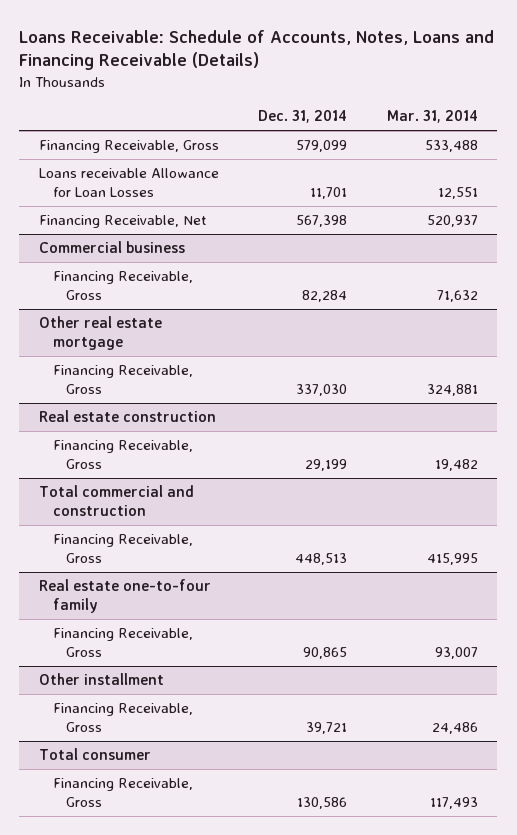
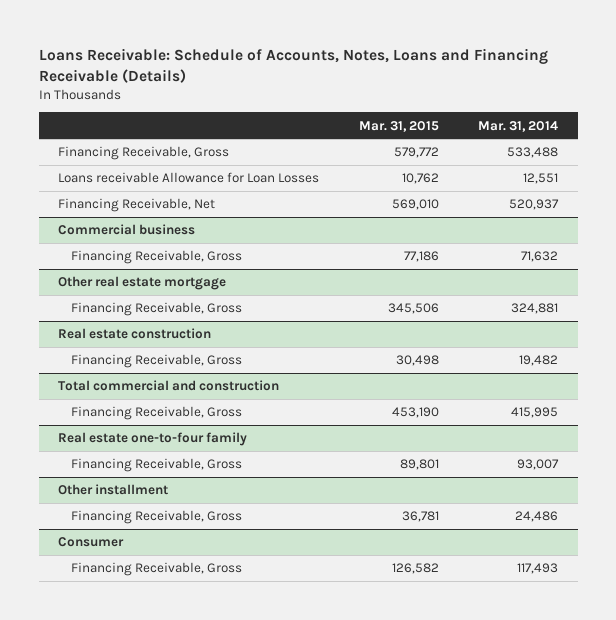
- | Dec. 31, 2014 | Mar. 31, 2014
+ | Mar. 31, 2015 | Mar. 31, 2014
- Total consumer
+ Consumer

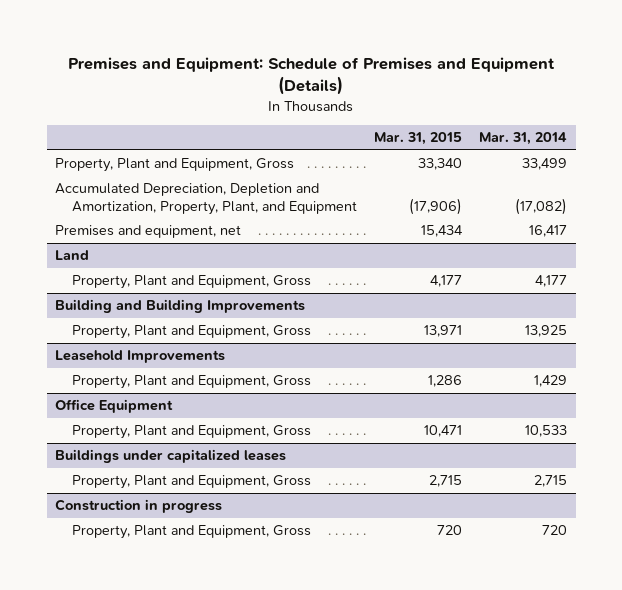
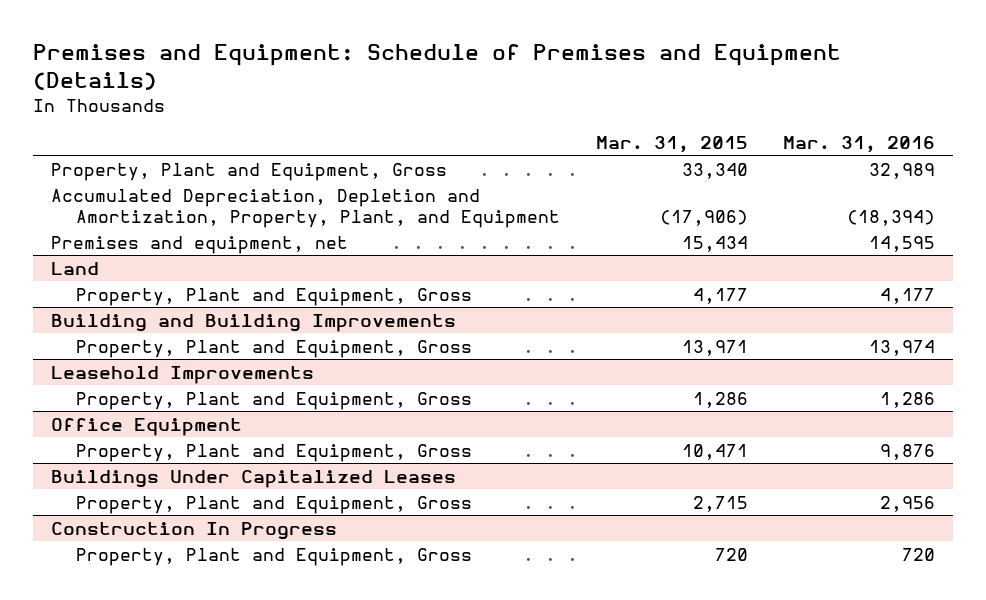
- | Mar. 31, 2015 | Mar. 31, 2014
+ | Mar. 31, 2015 | Mar. 31, 2016
- Buildings under capitalized leases
+ Buildings Under Capitalized Leases
- Construction in progress
+ Construction In Progress

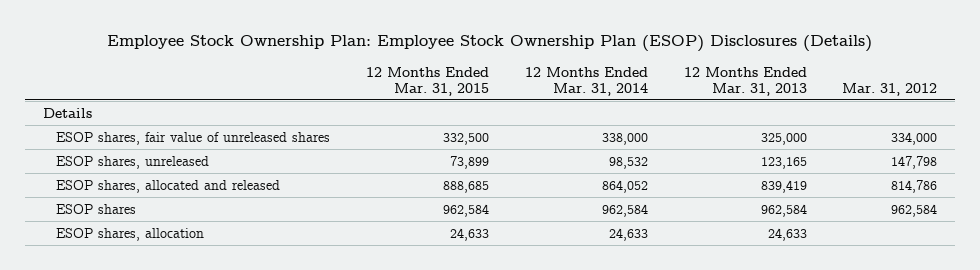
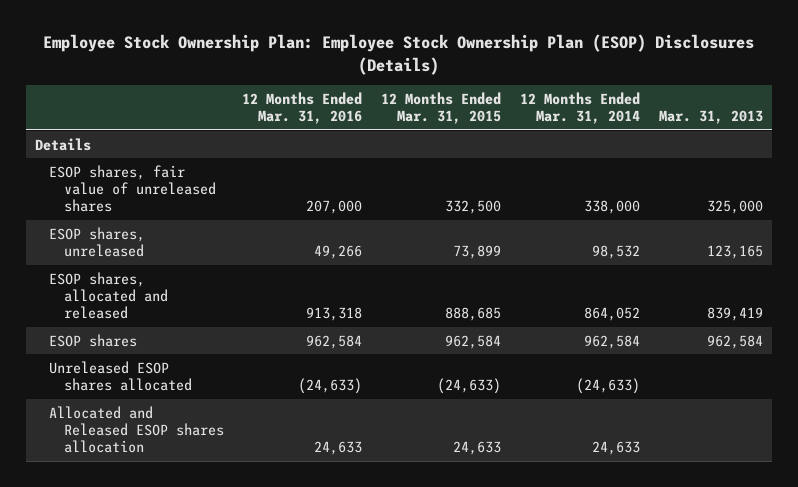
- | 12 Months Ended Mar. 31, 2015 | 12 Months Ended Mar. 31, 2014 | 12 Months Ended Mar. 31, 2013 | Mar. 31, 2012
+ | 12 Months Ended Mar. 31, 2016 | 12 Months Ended Mar. 31, 2015 | 12 Months Ended Mar. 31, 2014 | Mar. 31, 2013
- ESOP shares, allocation | 24,633 | 24,633 | 24,633 |
+ Unreleased ESOP shares allocated | (24,633) | (24,633) | (24,633) |
+ Allocated and Released ESOP shares allocation | 24,633 | 24,633 | 24,633 |

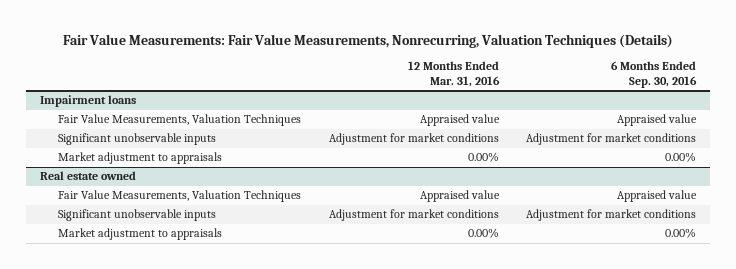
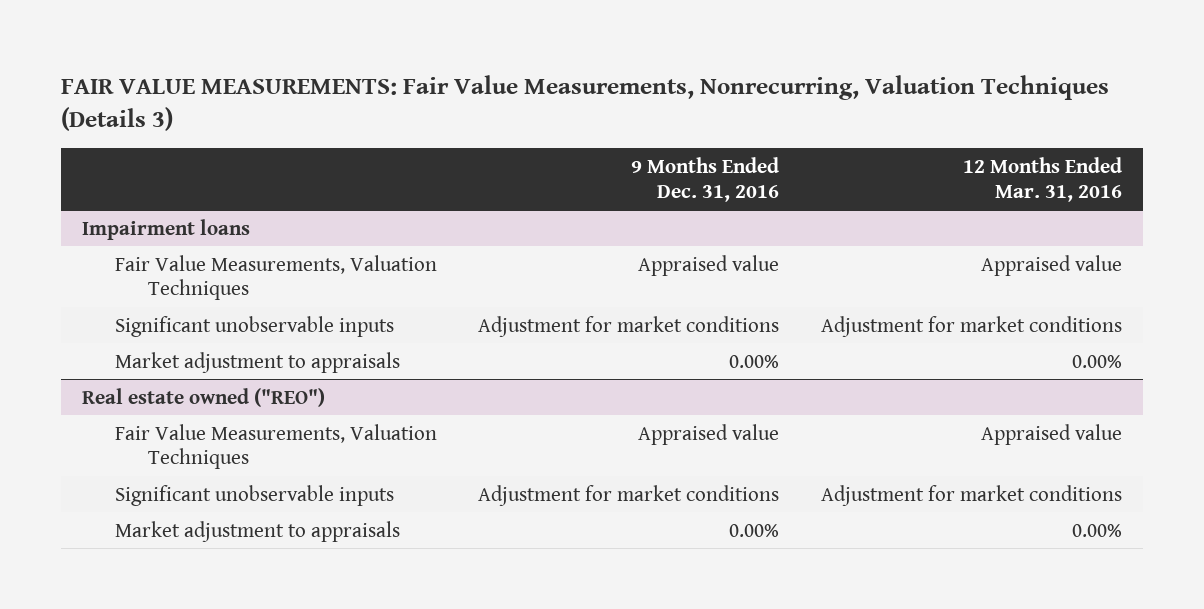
- Fair Value Measurements: Fair Value Measurements, Nonrecurring, Valuation Techniques (Details)
+ FAIR VALUE MEASUREMENTS: Fair Value Measurements, Nonrecurring, Valuation Techniques (Details 3)
- | 12 Months Ended Mar. 31, 2016 | 6 Months Ended Sep. 30, 2016
+ | 9 Months Ended Dec. 31, 2016 | 12 Months Ended Mar. 31, 2016
- Real estate owned
+ Real estate owned ("REO")

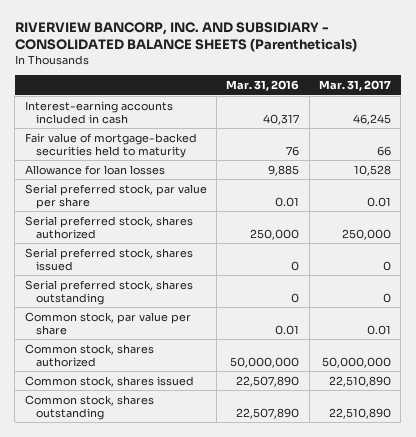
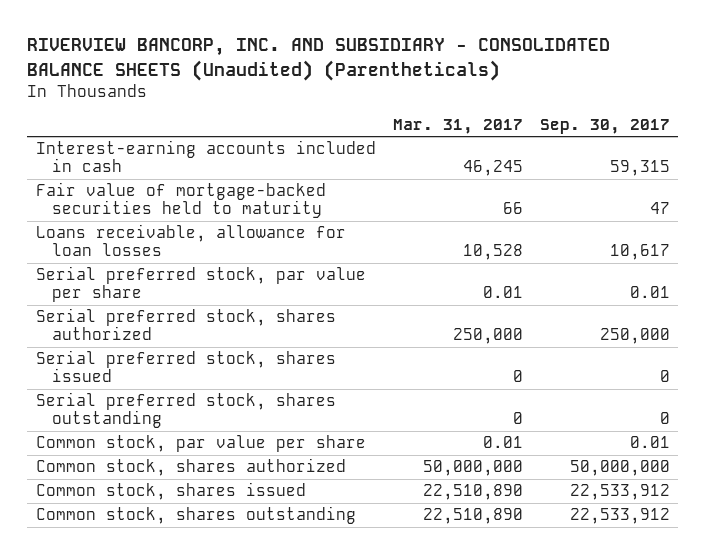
- RIVERVIEW BANCORP, INC. AND SUBSIDIARY - CONSOLIDATED BALANCE SHEETS (Parentheticals)
+ RIVERVIEW BANCORP, INC. AND SUBSIDIARY - CONSOLIDATED BALANCE SHEETS (Unaudited) (Parentheticals)
- | Mar. 31, 2016 | Mar. 31, 2017
+ | Mar. 31, 2017 | Sep. 30, 2017
- Allowance for loan losses | 9,885 | 10,528
+ Loans receivable, allowance for loan losses | 10,528 | 10,617

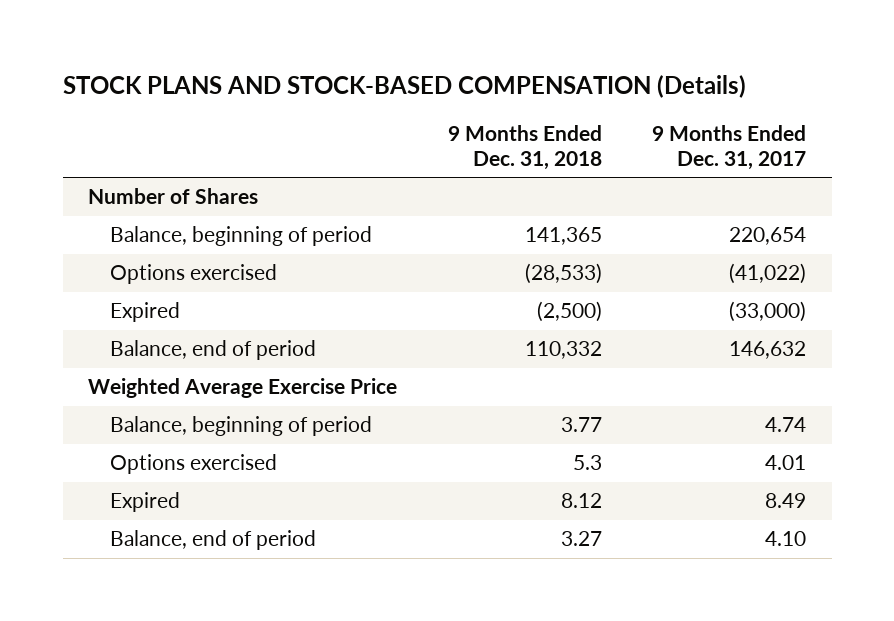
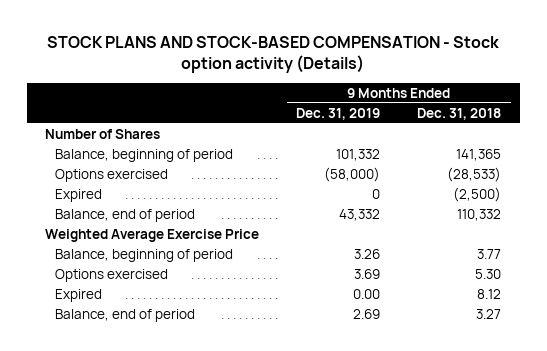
- STOCK PLANS AND STOCK-BASED COMPENSATION (Details)
+ STOCK PLANS AND STOCK-BASED COMPENSATION - Stock option activity (Details)
- | 9 Months Ended Dec. 31, 2018 | 9 Months Ended Dec. 31, 2017
+ | 9 Months Ended Dec. 31, 2019 | 9 Months Ended Dec. 31, 2018
- Options exercised | 5.3 | 4.01
+ Options exercised | 3.69 | 5.30

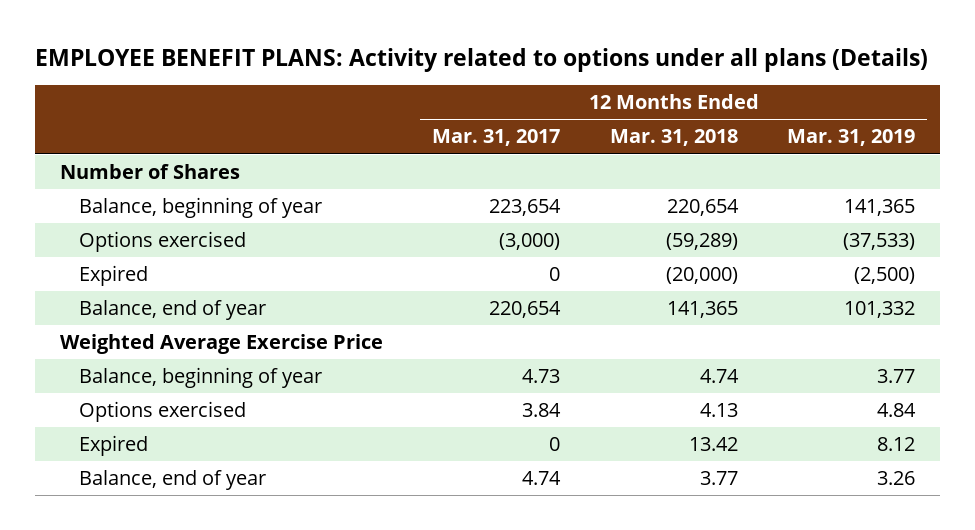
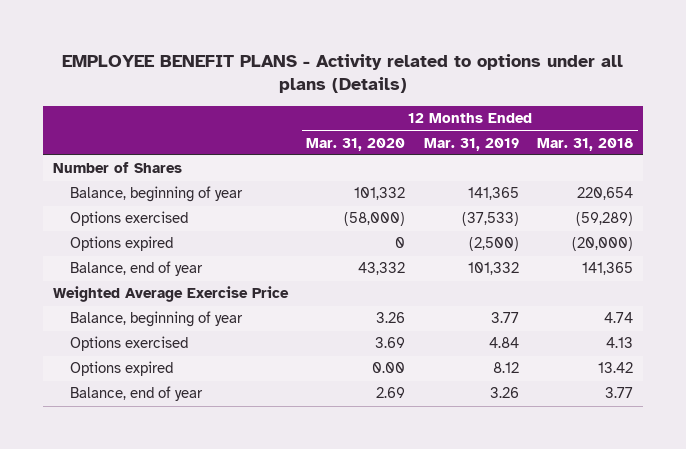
- EMPLOYEE BENEFIT PLANS: Activity related to options under all plans (Details)
+ EMPLOYEE BENEFIT PLANS - Activity related to options under all plans (Details)
- | 12 Months Ended Mar. 31, 2017 | 12 Months Ended Mar. 31, 2018 | 12 Months Ended Mar. 31, 2019
+ | 12 Months Ended Mar. 31, 2020 | 12 Months Ended Mar. 31, 2019 | 12 Months Ended Mar. 31, 2018
- Expired | 0 | (20,000) | (2,500)
+ Options expired | 0 | (2,500) | (20,000)
- Expired | 0 | 13.42 | 8.12
+ Options expired | 0.00 | 8.12 | 13.42

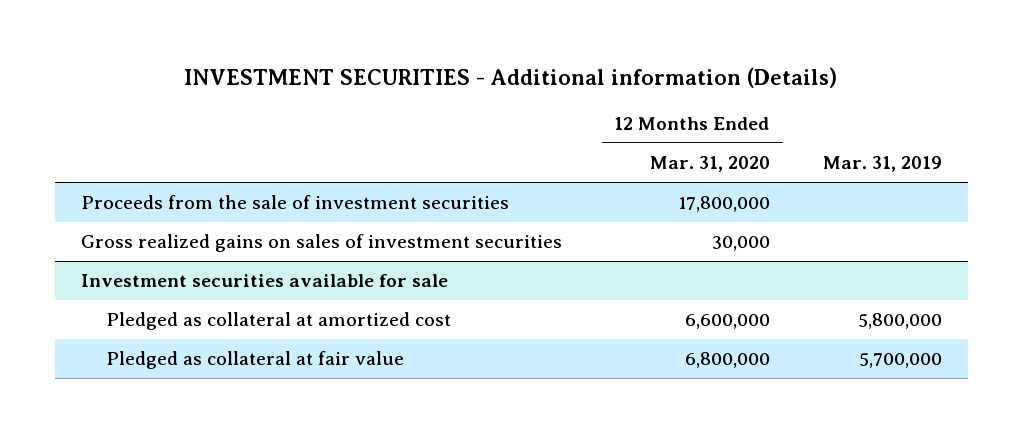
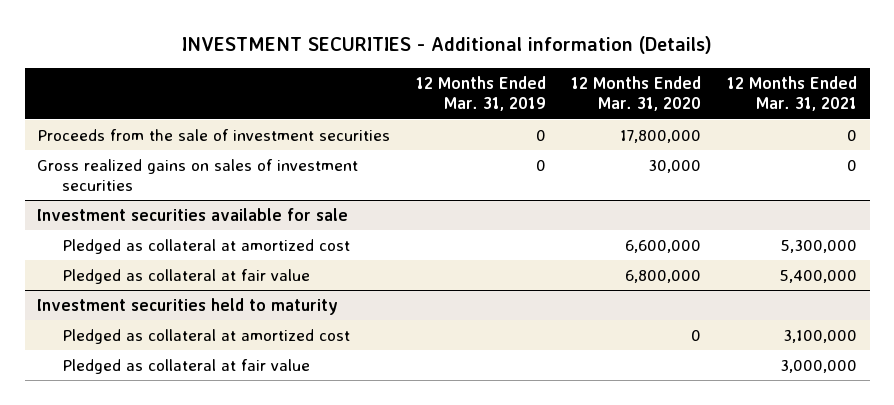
- | 12 Months Ended Mar. 31, 2020 | Mar. 31, 2019
+ | 12 Months Ended Mar. 31, 2019 | 12 Months Ended Mar. 31, 2020 | 12 Months Ended Mar. 31, 2021
+ Investment securities held to maturity
+ Pledged as collateral at amortized cost | | 0 | 3,100,000
+ Pledged as collateral at fair value | | | 3,000,000

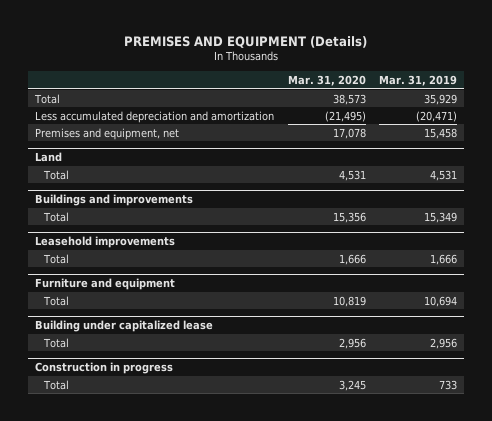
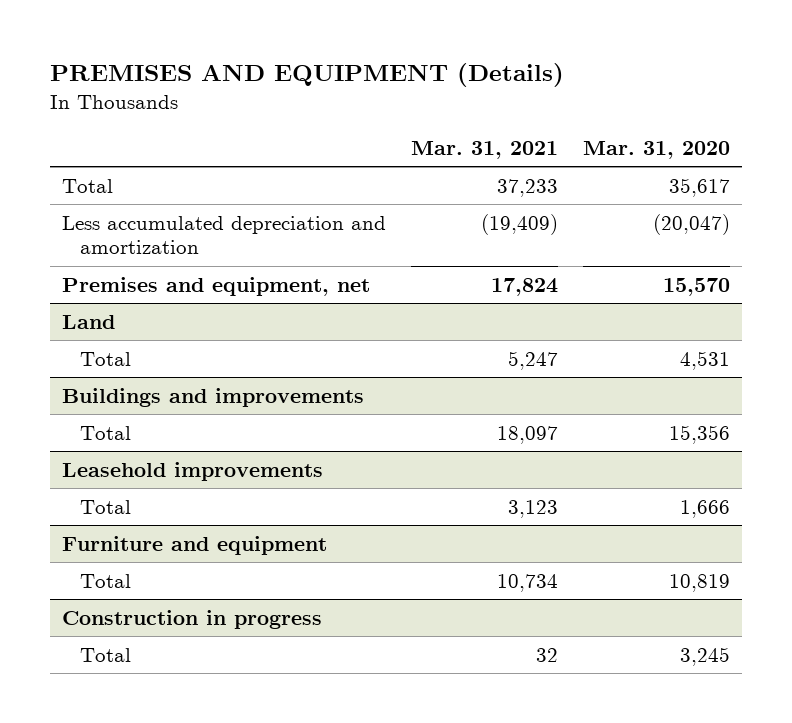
- | Mar. 31, 2020 | Mar. 31, 2019
+ | Mar. 31, 2021 | Mar. 31, 2020
- Total | 38,573 | 35,929
- Less accumulated depreciation and amortization | (21,495) | (20,471)
- Premises and equipment, net | 17,078 | 15,458
+ Total | 37,233 | 35,617
+ Less accumulated depreciation and amortization | (19,409) | (20,047)
+ Premises and equipment, net | 17,824 | 15,570
- Building under capitalized lease
- Total | 2,956 | 2,956

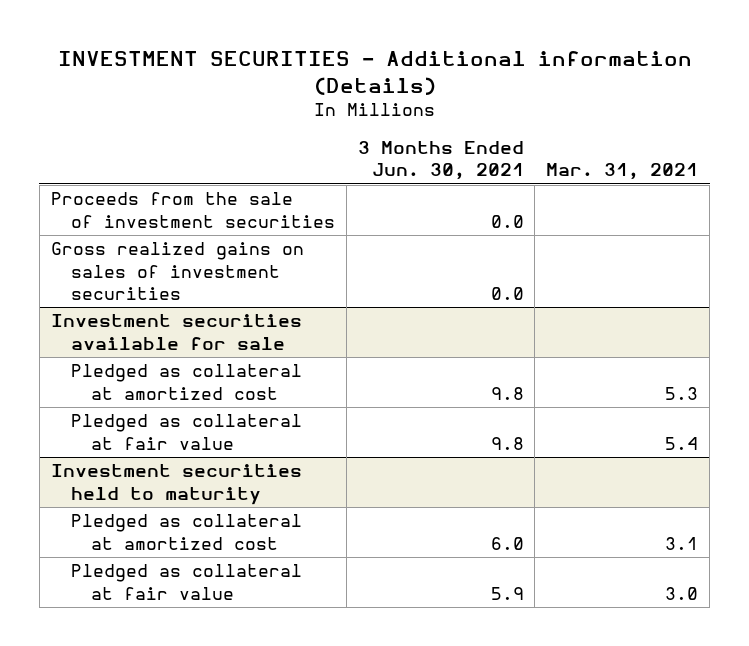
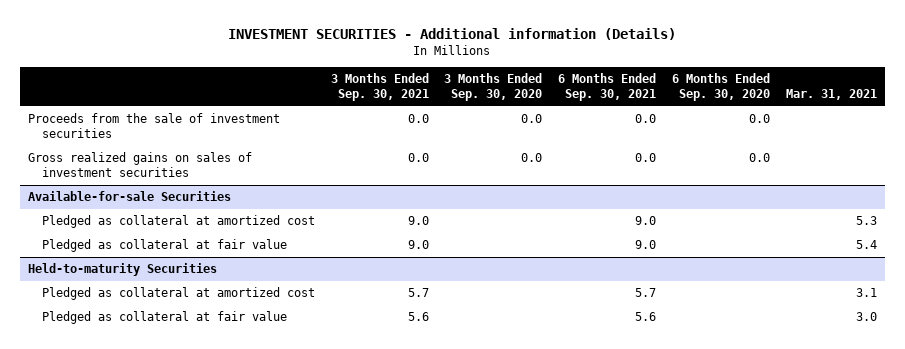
- | 3 Months Ended Jun. 30, 2021 | Mar. 31, 2021
+ | 3 Months Ended Sep. 30, 2021 | 3 Months Ended Sep. 30, 2020 | 6 Months Ended Sep. 30, 2021 | 6 Months Ended Sep. 30, 2020 | Mar. 31, 2021
- Investment securities available for sale
+ Available-for-sale Securities
- Investment securities held to maturity
+ Held-to-maturity Securities

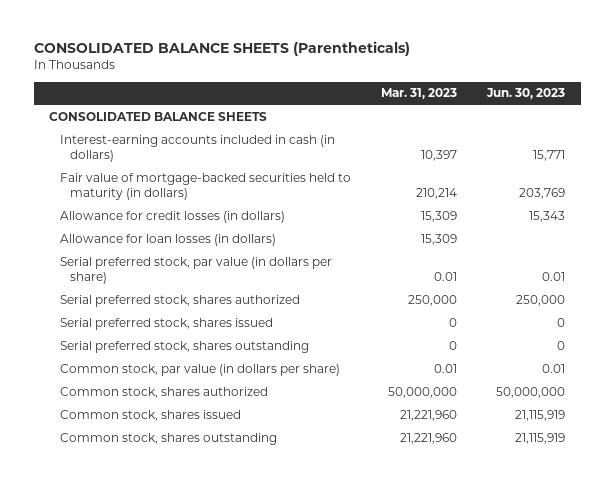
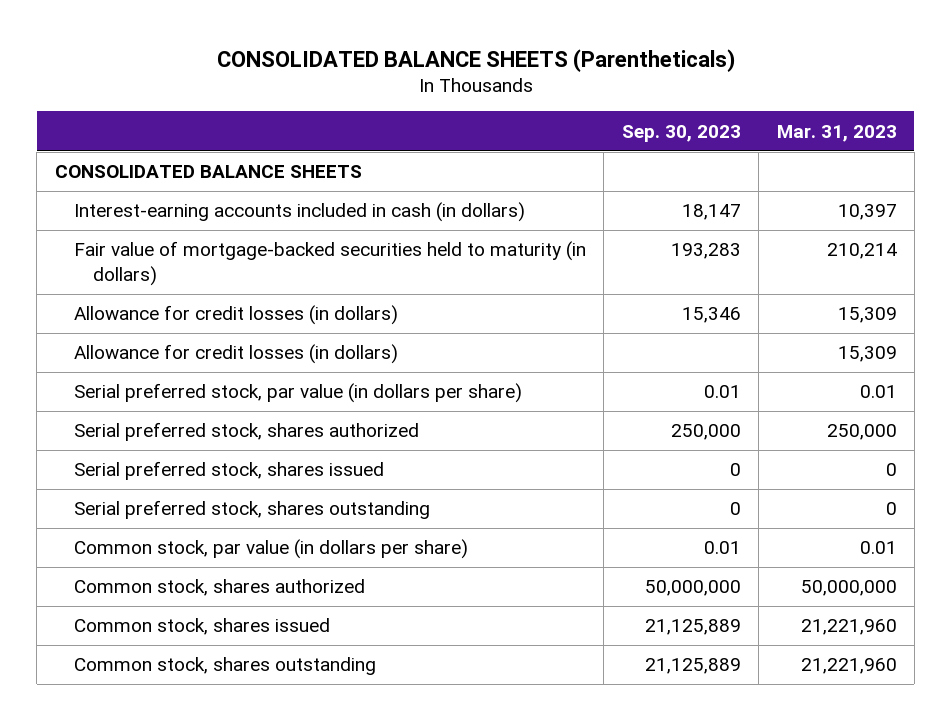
- | Mar. 31, 2023 | Jun. 30, 2023
+ | Sep. 30, 2023 | Mar. 31, 2023
- Allowance for loan losses (in dollars) | 15,309 |
+ Allowance for credit losses (in dollars) | | 15,309

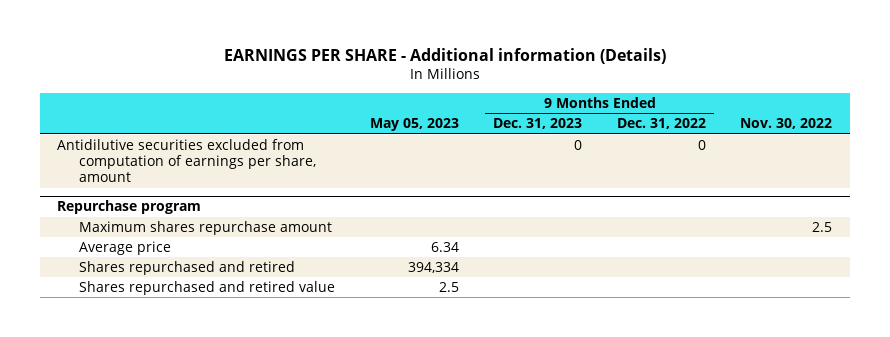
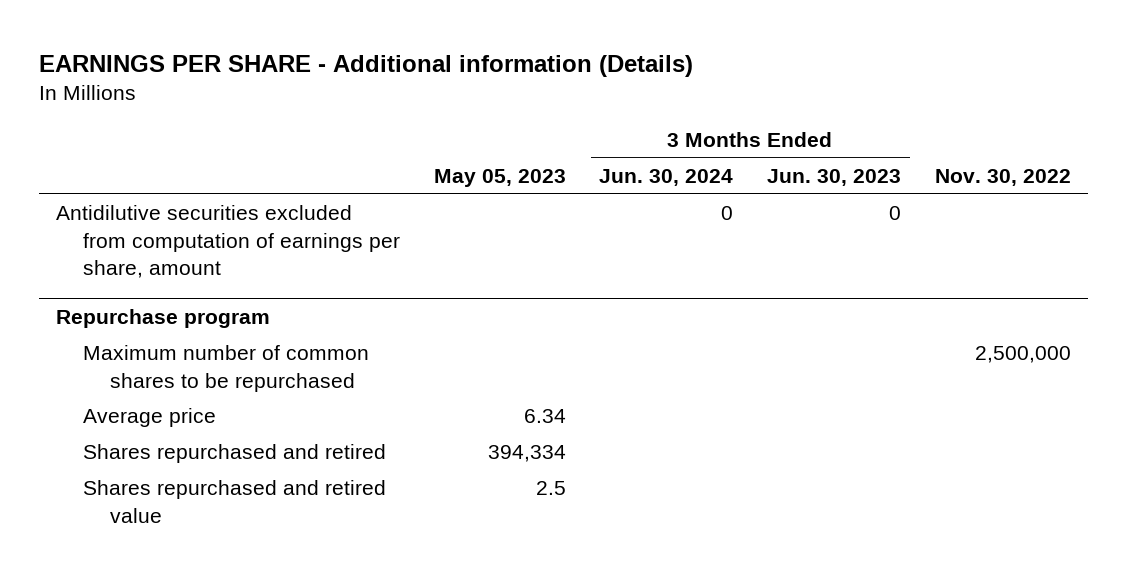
- | May 05, 2023 | 9 Months Ended Dec. 31, 2023 | 9 Months Ended Dec. 31, 2022 | Nov. 30, 2022
+ | May 05, 2023 | 3 Months Ended Jun. 30, 2024 | 3 Months Ended Jun. 30, 2023 | Nov. 30, 2022
@ Repurchase program
- Maximum shares repurchase amount | | | | 2.5
+ Maximum number of common shares to be repurchased | | | | 2,500,000

